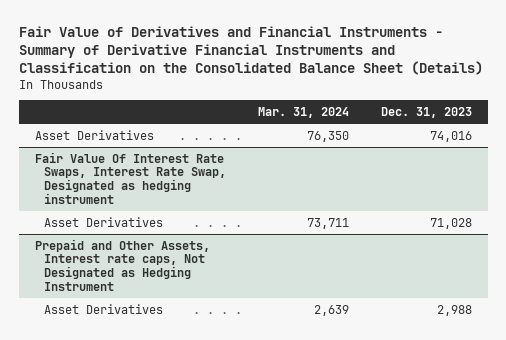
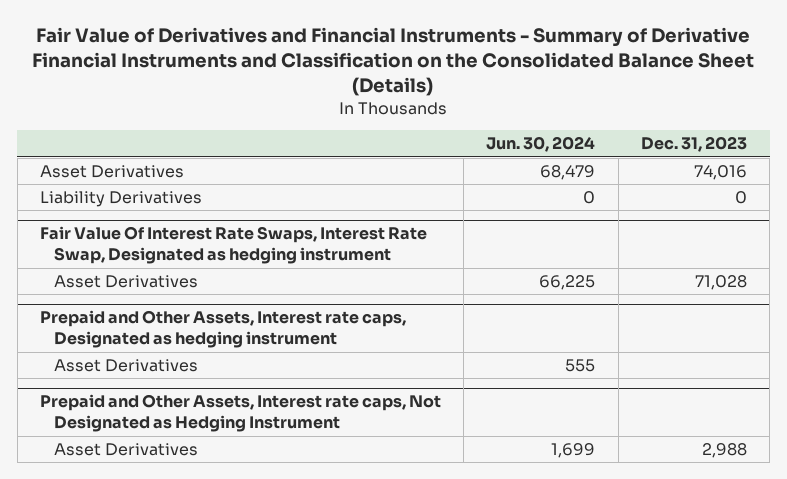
- | Mar. 31, 2024 | Dec. 31, 2023
+ | Jun. 30, 2024 | Dec. 31, 2023
+ Liability Derivatives | 0 | 0
+ Prepaid and Other Assets, Interest rate caps, Designated as hedging instrument
+ Asset Derivatives | 555 |

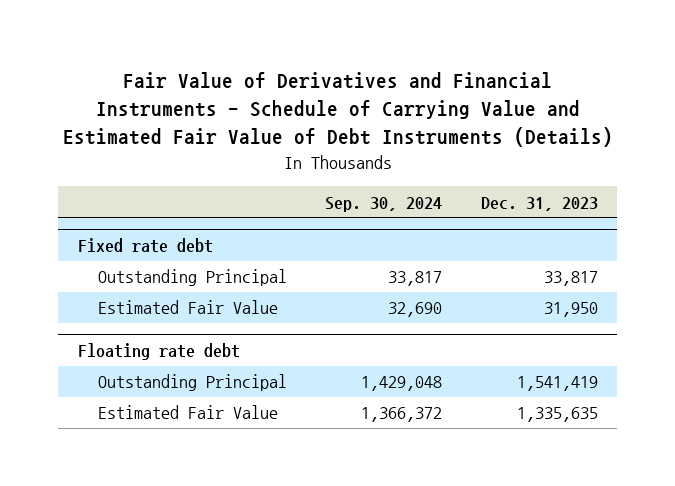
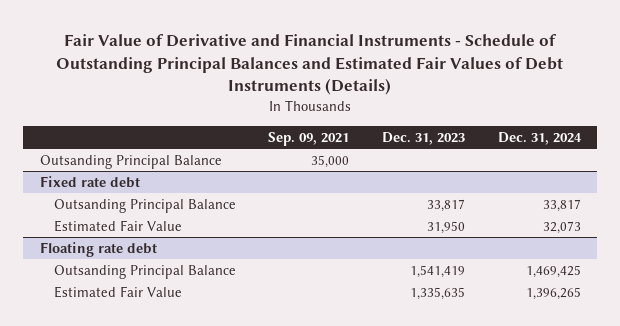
- Fair Value of Derivatives and Financial Instruments - Schedule of Carrying Value and Estimated Fair Value of Debt Instruments (Details)
+ Fair Value of Derivative and Financial Instruments - Schedule of Outstanding Principal Balances and Estimated Fair Values of Debt Instruments (Details)
- | Sep. 30, 2024 | Dec. 31, 2023
+ | Sep. 09, 2021 | Dec. 31, 2023 | Dec. 31, 2024
+ Outsanding Principal Balance | 35,000 | |
@ Fixed rate debt
- Outstanding Principal | 33,817 | 33,817
+ Outsanding Principal Balance | | 33,817 | 33,817
@ Floating rate debt
- Outstanding Principal | 1,429,048 | 1,541,419
+ Outsanding Principal Balance | | 1,541,419 | 1,469,425

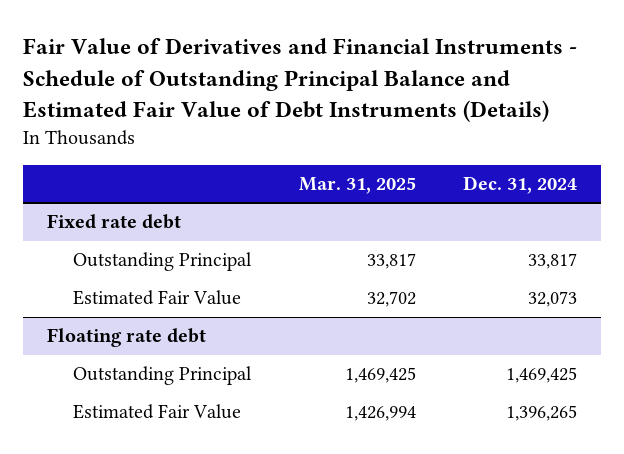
- Fair Value of Derivative and Financial Instruments - Schedule of Outstanding Principal Balances and Estimated Fair Values of Debt Instruments (Details)
+ Fair Value of Derivatives and Financial Instruments - Schedule of Outstanding Principal Balance and Estimated Fair Value of Debt Instruments (Details)
- | Sep. 09, 2021 | Dec. 31, 2023 | Dec. 31, 2024
+ | Mar. 31, 2025 | Dec. 31, 2024
- Outsanding Principal Balance | 35,000 | |
@ Fixed rate debt
- Outsanding Principal Balance | | 33,817 | 33,817
+ Outstanding Principal | 33,817 | 33,817
@ Floating rate debt
- Outsanding Principal Balance | | 1,541,419 | 1,469,425
+ Outstanding Principal | 1,469,425 | 1,469,425

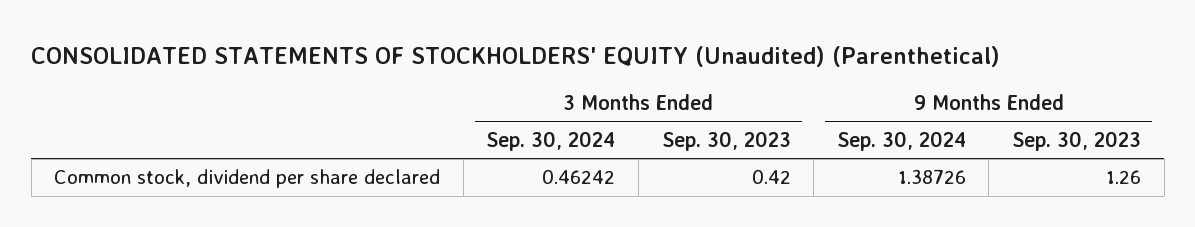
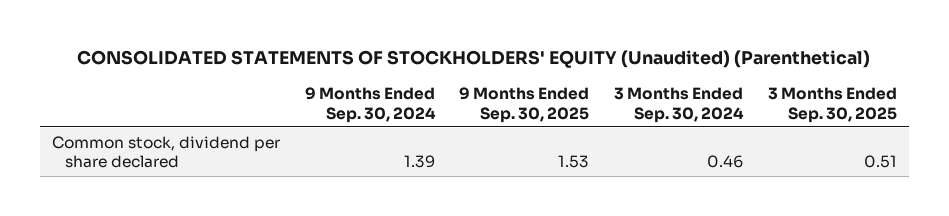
- | 3 Months Ended Sep. 30, 2024 | 3 Months Ended Sep. 30, 2023 | 9 Months Ended Sep. 30, 2024 | 9 Months Ended Sep. 30, 2023
+ | 9 Months Ended Sep. 30, 2024 | 9 Months Ended Sep. 30, 2025 | 3 Months Ended Sep. 30, 2024 | 3 Months Ended Sep. 30, 2025
- Common stock, dividend per share declared | 0.46242 | 0.42 | 1.38726 | 1.26
+ Common stock, dividend per share declared | 1.39 | 1.53 | 0.46 | 0.51

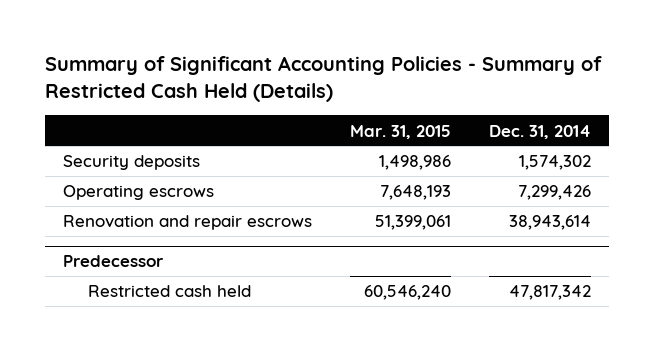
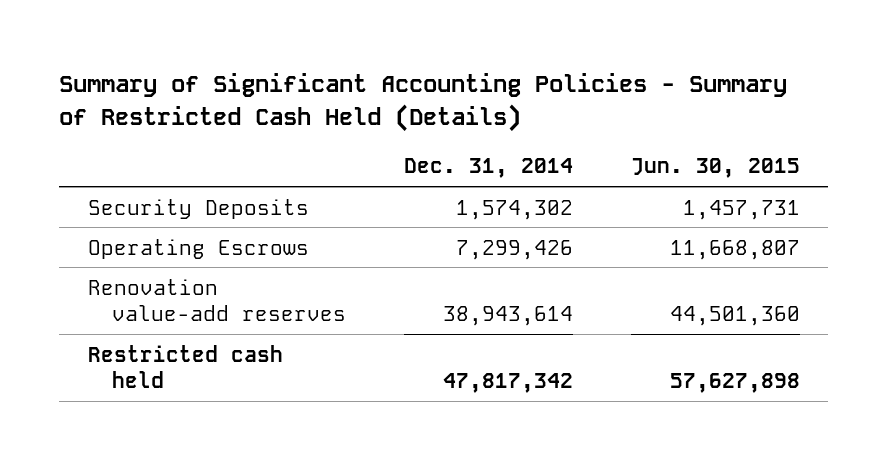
- | Mar. 31, 2015 | Dec. 31, 2014
+ | Dec. 31, 2014 | Jun. 30, 2015
- Security deposits | 1,498,986 | 1,574,302
- Operating escrows | 7,648,193 | 7,299,426
- Renovation and repair escrows | 51,399,061 | 38,943,614
- Predecessor
+ Security Deposits | 1,574,302 | 1,457,731
+ Operating Escrows | 7,299,426 | 11,668,807
+ Renovation value-add reserves | 38,943,614 | 44,501,360

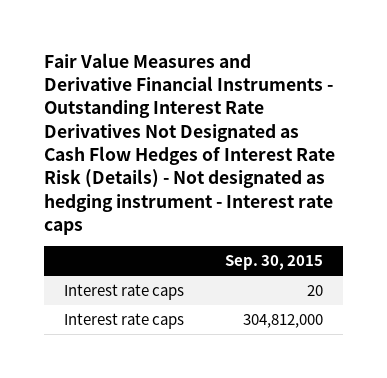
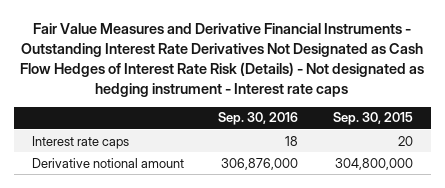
- | Sep. 30, 2015
+ | Sep. 30, 2016 | Sep. 30, 2015
- Interest rate caps | 304,812,000
+ Derivative notional amount | 306,876,000 | 304,800,000

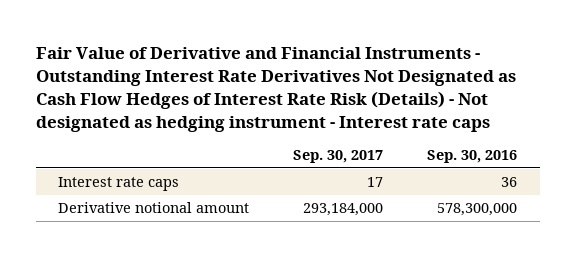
- Fair Value Measures and Derivative Financial Instruments - Outstanding Interest Rate Derivatives Not Designated as Cash Flow Hedges of Interest Rate Risk (Details) - Not designated as hedging instrument - Interest rate caps
+ Fair Value of Derivative and Financial Instruments - Outstanding Interest Rate Derivatives Not Designated as Cash Flow Hedges of Interest Rate Risk (Details) - Not designated as hedging instrument - Interest rate caps
- | Sep. 30, 2016 | Sep. 30, 2015
+ | Sep. 30, 2017 | Sep. 30, 2016
- Interest rate caps | 18 | 20
- Derivative notional amount | 306,876,000 | 304,800,000
+ Interest rate caps | 17 | 36
+ Derivative notional amount | 293,184,000 | 578,300,000

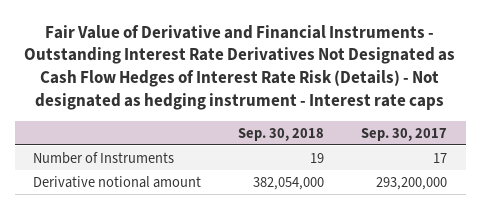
- | Sep. 30, 2017 | Sep. 30, 2016
+ | Sep. 30, 2018 | Sep. 30, 2017
- Interest rate caps | 17 | 36
- Derivative notional amount | 293,184,000 | 578,300,000
+ Number of Instruments | 19 | 17
+ Derivative notional amount | 382,054,000 | 293,200,000

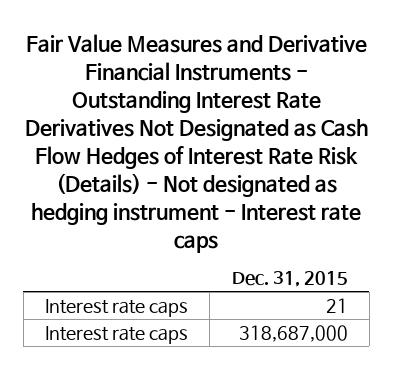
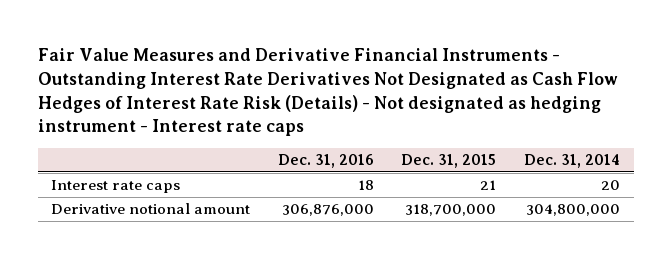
- | Dec. 31, 2015
+ | Dec. 31, 2016 | Dec. 31, 2015 | Dec. 31, 2014
- Interest rate caps | 318,687,000
+ Derivative notional amount | 306,876,000 | 318,700,000 | 304,800,000

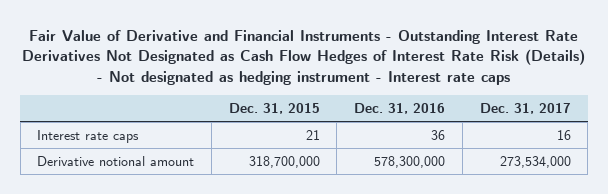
- Fair Value Measures and Derivative Financial Instruments - Outstanding Interest Rate Derivatives Not Designated as Cash Flow Hedges of Interest Rate Risk (Details) - Not designated as hedging instrument - Interest rate caps
+ Fair Value of Derivative and Financial Instruments - Outstanding Interest Rate Derivatives Not Designated as Cash Flow Hedges of Interest Rate Risk (Details) - Not designated as hedging instrument - Interest rate caps
- | Dec. 31, 2016 | Dec. 31, 2015 | Dec. 31, 2014
+ | Dec. 31, 2015 | Dec. 31, 2016 | Dec. 31, 2017
- Interest rate caps | 18 | 21 | 20
- Derivative notional amount | 306,876,000 | 318,700,000 | 304,800,000
+ Interest rate caps | 21 | 36 | 16
+ Derivative notional amount | 318,700,000 | 578,300,000 | 273,534,000

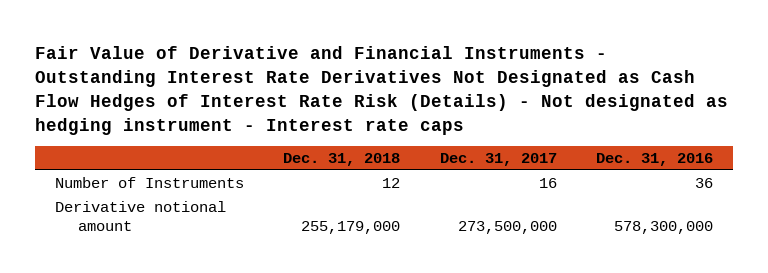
- | Dec. 31, 2015 | Dec. 31, 2016 | Dec. 31, 2017
+ | Dec. 31, 2018 | Dec. 31, 2017 | Dec. 31, 2016
- Interest rate caps | 21 | 36 | 16
- Derivative notional amount | 318,700,000 | 578,300,000 | 273,534,000
+ Number of Instruments | 12 | 16 | 36
+ Derivative notional amount | 255,179,000 | 273,500,000 | 578,300,000

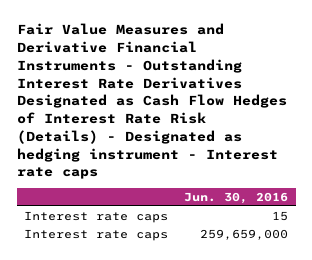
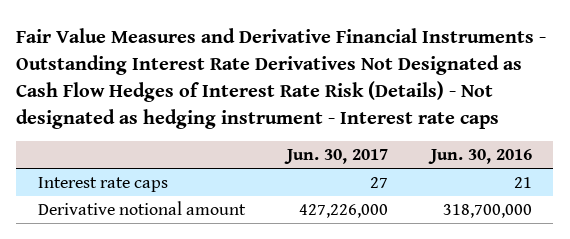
- Fair Value Measures and Derivative Financial Instruments - Outstanding Interest Rate Derivatives Designated as Cash Flow Hedges of Interest Rate Risk (Details) - Designated as hedging instrument - Interest rate caps
+ Fair Value Measures and Derivative Financial Instruments - Outstanding Interest Rate Derivatives Not Designated as Cash Flow Hedges of Interest Rate Risk (Details) - Not designated as hedging instrument - Interest rate caps
- | Jun. 30, 2016
+ | Jun. 30, 2017 | Jun. 30, 2016
- Interest rate caps | 15
- Interest rate caps | 259,659,000
+ Interest rate caps | 27 | 21
+ Derivative notional amount | 427,226,000 | 318,700,000

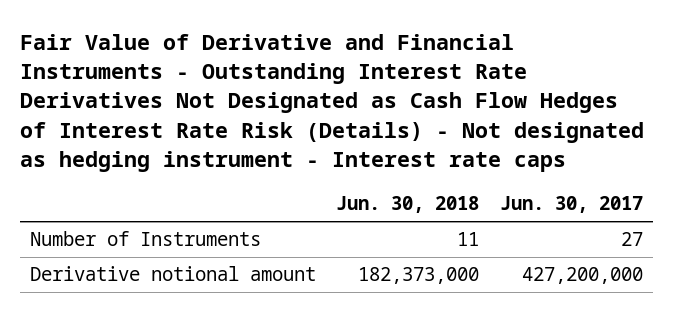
- Fair Value Measures and Derivative Financial Instruments - Outstanding Interest Rate Derivatives Not Designated as Cash Flow Hedges of Interest Rate Risk (Details) - Not designated as hedging instrument - Interest rate caps
+ Fair Value of Derivative and Financial Instruments - Outstanding Interest Rate Derivatives Not Designated as Cash Flow Hedges of Interest Rate Risk (Details) - Not designated as hedging instrument - Interest rate caps
- | Jun. 30, 2017 | Jun. 30, 2016
+ | Jun. 30, 2018 | Jun. 30, 2017
- Interest rate caps | 27 | 21
- Derivative notional amount | 427,226,000 | 318,700,000
+ Number of Instruments | 11 | 27
+ Derivative notional amount | 182,373,000 | 427,200,000

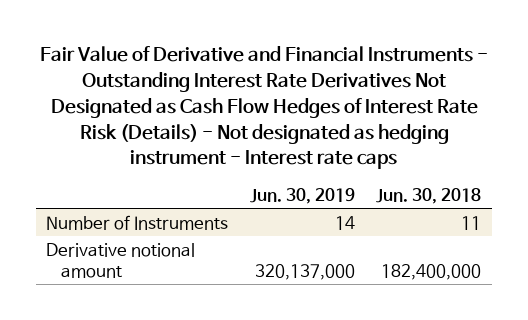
- | Jun. 30, 2018 | Jun. 30, 2017
+ | Jun. 30, 2019 | Jun. 30, 2018
- Derivative notional amount | 182,373,000 | 427,200,000
+ Derivative notional amount | 320,137,000 | 182,400,000

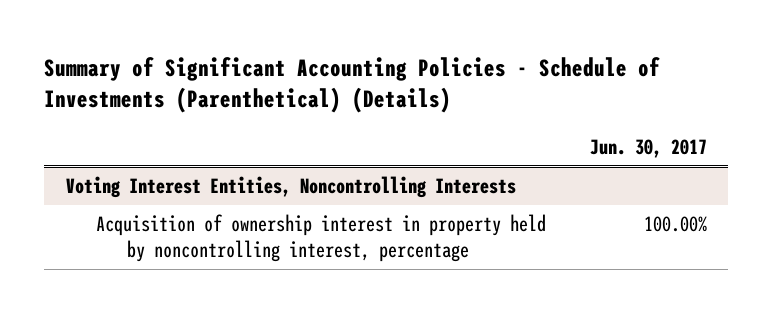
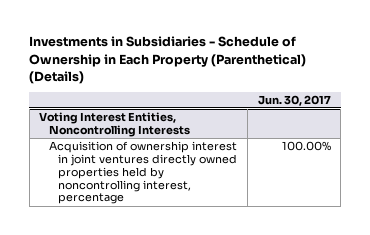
- Summary of Significant Accounting Policies - Schedule of Investments (Parenthetical) (Details)
+ Investments in Subsidiaries - Schedule of Ownership in Each Property (Parenthetical) (Details)
@ Voting Interest Entities, Noncontrolling Interests
- Acquisition of ownership interest in property held by noncontrolling interest, percentage | 100.00%
+ Acquisition of ownership interest in joint ventures directly owned properties held by noncontrolling interest, percentage | 100.00%

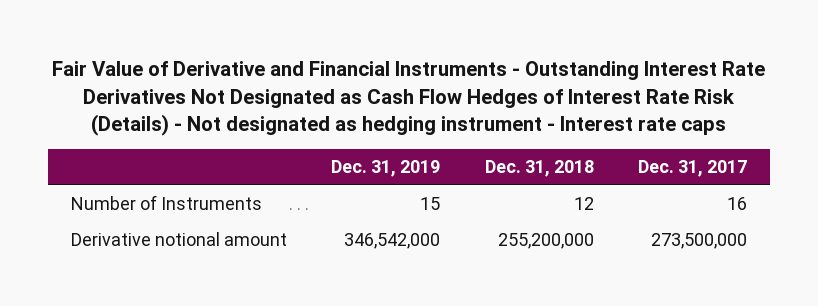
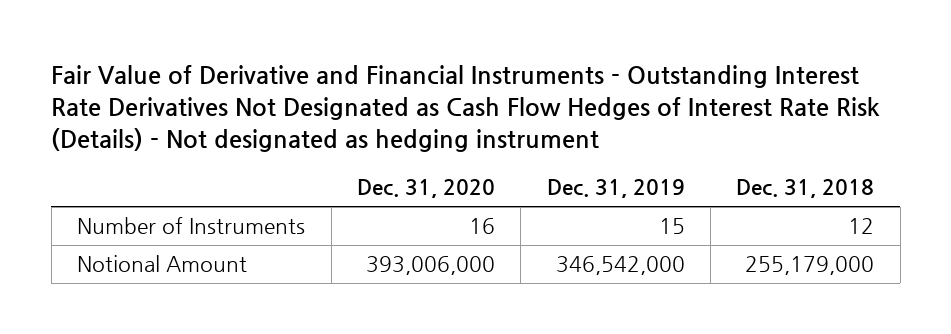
- Fair Value of Derivative and Financial Instruments - Outstanding Interest Rate Derivatives Not Designated as Cash Flow Hedges of Interest Rate Risk (Details) - Not designated as hedging instrument - Interest rate caps
+ Fair Value of Derivative and Financial Instruments - Outstanding Interest Rate Derivatives Not Designated as Cash Flow Hedges of Interest Rate Risk (Details) - Not designated as hedging instrument
- | Dec. 31, 2019 | Dec. 31, 2018 | Dec. 31, 2017
+ | Dec. 31, 2020 | Dec. 31, 2019 | Dec. 31, 2018
- Derivative notional amount | 346,542,000 | 255,200,000 | 273,500,000
+ Notional Amount | 393,006,000 | 346,542,000 | 255,179,000

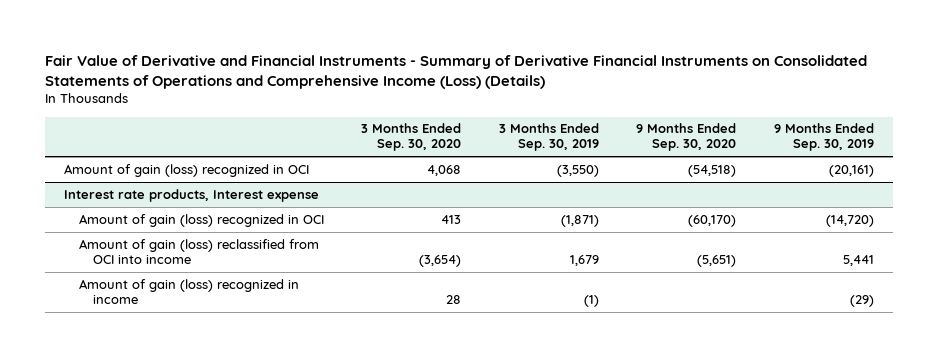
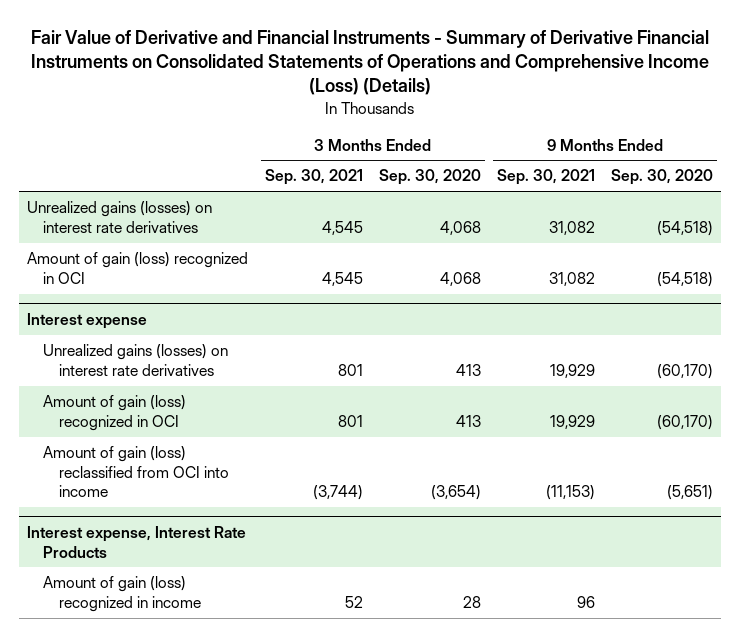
- | 3 Months Ended Sep. 30, 2020 | 3 Months Ended Sep. 30, 2019 | 9 Months Ended Sep. 30, 2020 | 9 Months Ended Sep. 30, 2019
+ | 3 Months Ended Sep. 30, 2021 | 3 Months Ended Sep. 30, 2020 | 9 Months Ended Sep. 30, 2021 | 9 Months Ended Sep. 30, 2020
+ Unrealized gains (losses) on interest rate derivatives | 4,545 | 4,068 | 31,082 | (54,518)
- Interest rate products, Interest expense
+ Interest expense
+ Unrealized gains (losses) on interest rate derivatives | 801 | 413 | 19,929 | (60,170)
+ Interest expense, Interest Rate Products

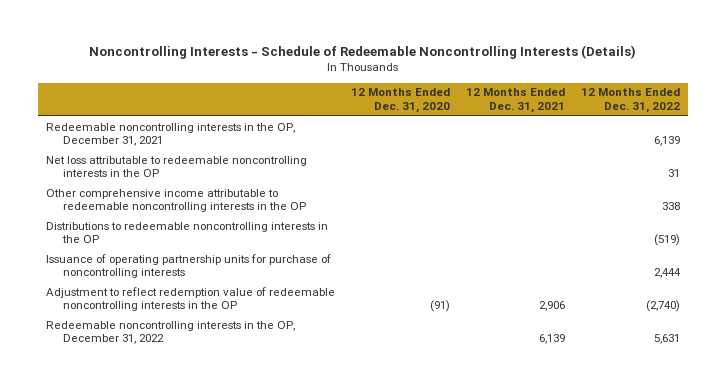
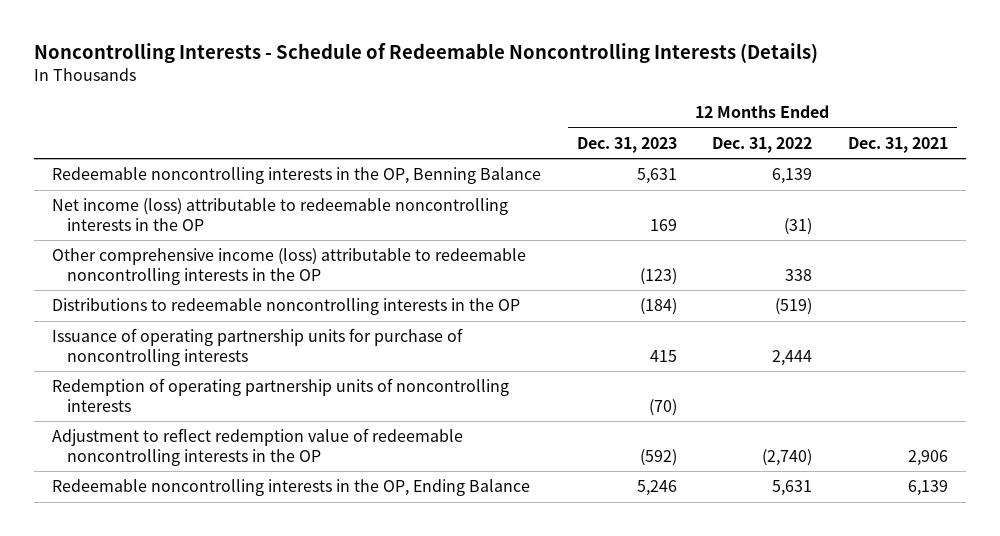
- | 12 Months Ended Dec. 31, 2020 | 12 Months Ended Dec. 31, 2021 | 12 Months Ended Dec. 31, 2022
+ | 12 Months Ended Dec. 31, 2023 | 12 Months Ended Dec. 31, 2022 | 12 Months Ended Dec. 31, 2021
- Redeemable noncontrolling interests in the OP, December 31, 2021 | | | 6,139
- Net loss attributable to redeemable noncontrolling interests in the OP | | | 31
- Other comprehensive income attributable to redeemable noncontrolling interests in the OP | | | 338
+ Redeemable noncontrolling interests in the OP, Benning Balance | 5,631 | 6,139 |
+ Net income (loss) attributable to redeemable noncontrolling interests in the OP | 169 | (31) |
+ Other comprehensive income (loss) attributable to redeemable noncontrolling interests in the OP | (123) | 338 |
+ Redemption of operating partnership units of noncontrolling interests | (70) | |
- Redeemable noncontrolling interests in the OP, December 31, 2022 | | 6,139 | 5,631
+ Redeemable noncontrolling interests in the OP, Ending Balance | 5,246 | 5,631 | 6,139

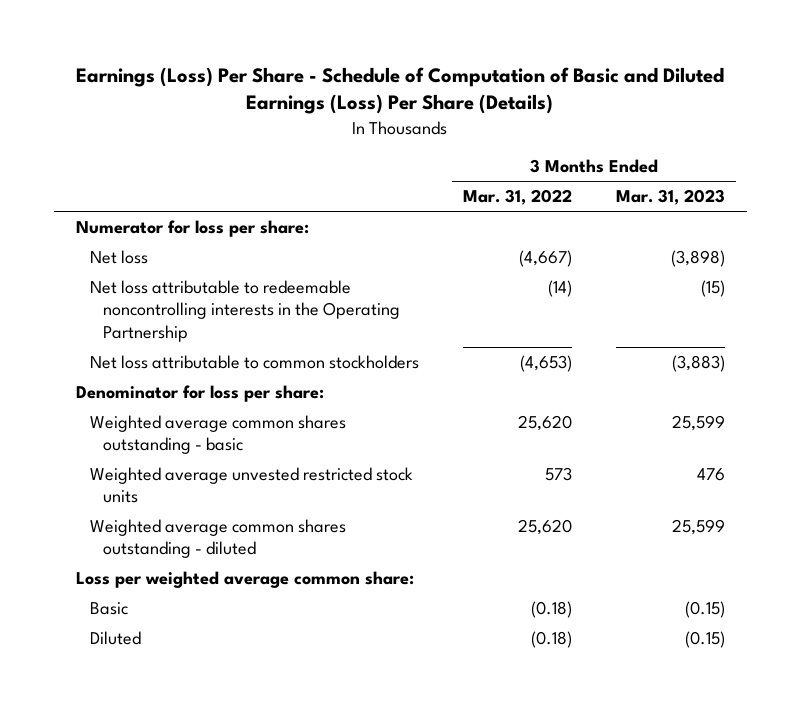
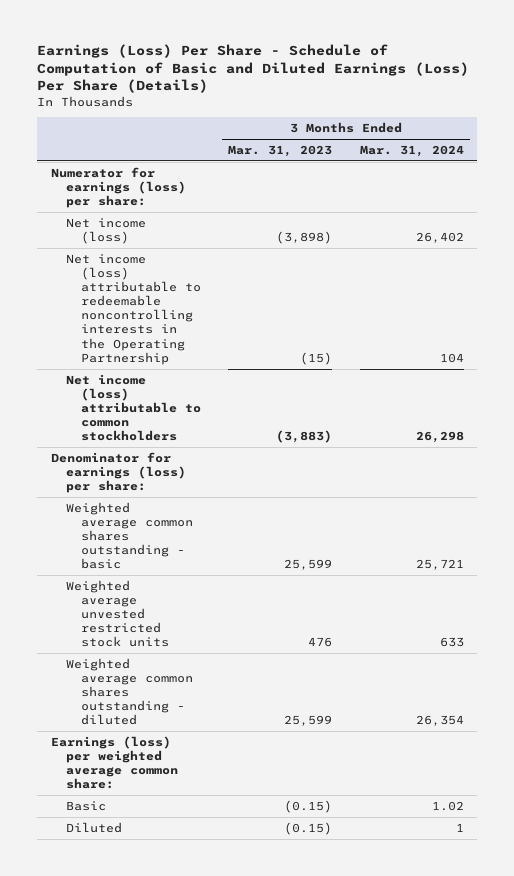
- | 3 Months Ended Mar. 31, 2022 | 3 Months Ended Mar. 31, 2023
+ | 3 Months Ended Mar. 31, 2023 | 3 Months Ended Mar. 31, 2024
- Numerator for loss per share:
- Net loss | (4,667) | (3,898)
- Net loss attributable to redeemable noncontrolling interests in the Operating Partnership | (14) | (15)
- Net loss attributable to common stockholders | (4,653) | (3,883)
- Denominator for loss per share:
+ Numerator for earnings (loss) per share:
+ Net income (loss) | (3,898) | 26,402
+ Net income (loss) attributable to redeemable noncontrolling interests in the Operating Partnership | (15) | 104
+ Net income (loss) attributable to common stockholders | (3,883) | 26,298
+ Denominator for earnings (loss) per share:
- Loss per weighted average common share:
+ Earnings (loss) per weighted average common share:

